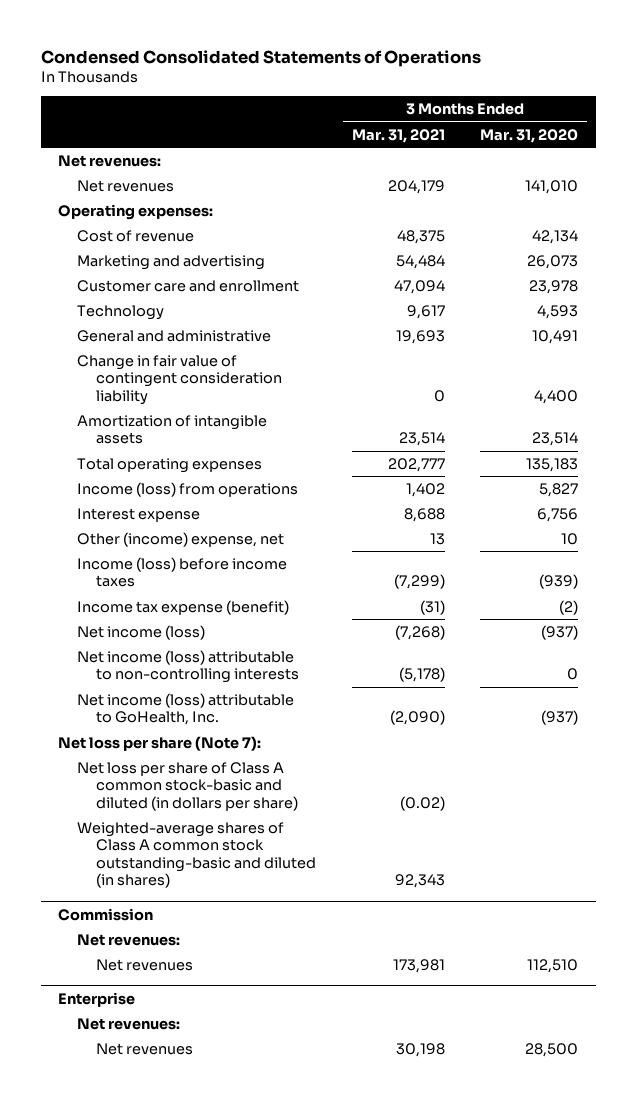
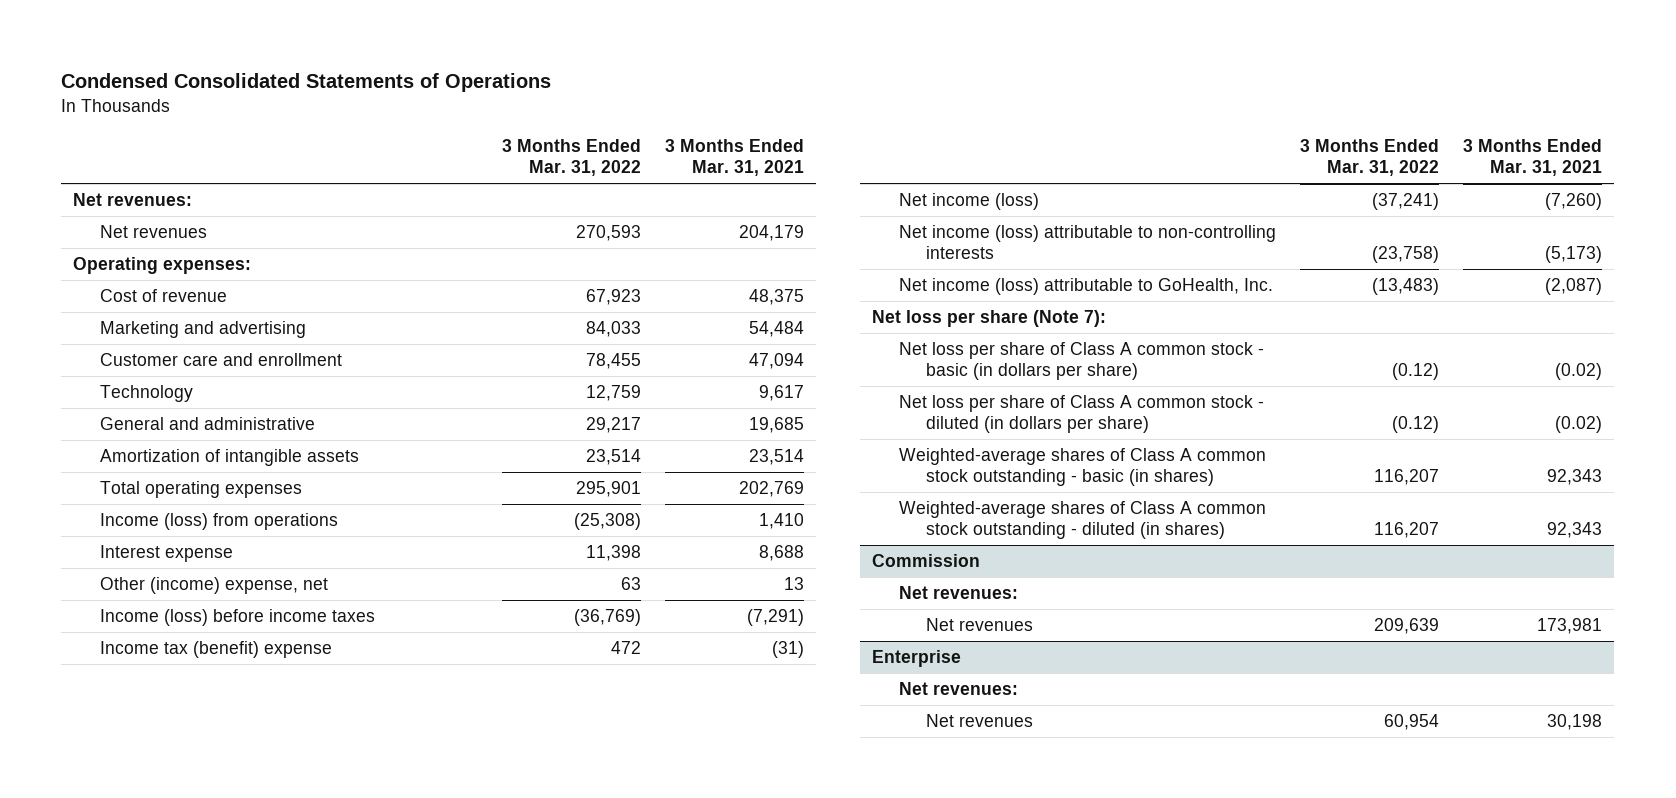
- | 3 Months Ended Mar. 31, 2021 | 3 Months Ended Mar. 31, 2020
+ | 3 Months Ended Mar. 31, 2022 | 3 Months Ended Mar. 31, 2021
- General and administrative | 19,693 | 10,491
- Change in fair value of contingent consideration liability | 0 | 4,400
+ General and administrative | 29,217 | 19,685
- Total operating expenses | 202,777 | 135,183
- Income (loss) from operations | 1,402 | 5,827
+ Total operating expenses | 295,901 | 202,769
+ Income (loss) from operations | (25,308) | 1,410
- Income (loss) before income taxes | (7,299) | (939)
- Income tax expense (benefit) | (31) | (2)
- Net income (loss) | (7,268) | (937)
- Net income (loss) attributable to non-controlling interests | (5,178) | 0
- Net income (loss) attributable to GoHealth, Inc. | (2,090) | (937)
+ Income (loss) before income taxes | (36,769) | (7,291)
+ Income tax (benefit) expense | 472 | (31)
+ Net income (loss) | (37,241) | (7,260)
+ Net income (loss) attributable to non-controlling interests | (23,758) | (5,173)
+ Net income (loss) attributable to GoHealth, Inc. | (13,483) | (2,087)
- Net loss per share of Class A common stock-basic and diluted (in dollars per share) | (0.02) |
- Weighted-average shares of Class A common stock outstanding-basic and diluted (in shares) | 92,343 |
+ Net loss per share of Class A common stock - basic (in dollars per share) | (0.12) | (0.02)
+ Net loss per share of Class A common stock - diluted (in dollars per share) | (0.12) | (0.02)
+ Weighted-average shares of Class A common stock outstanding - basic (in shares) | 116,207 | 92,343
+ Weighted-average shares of Class A common stock outstanding - diluted (in shares) | 116,207 | 92,343

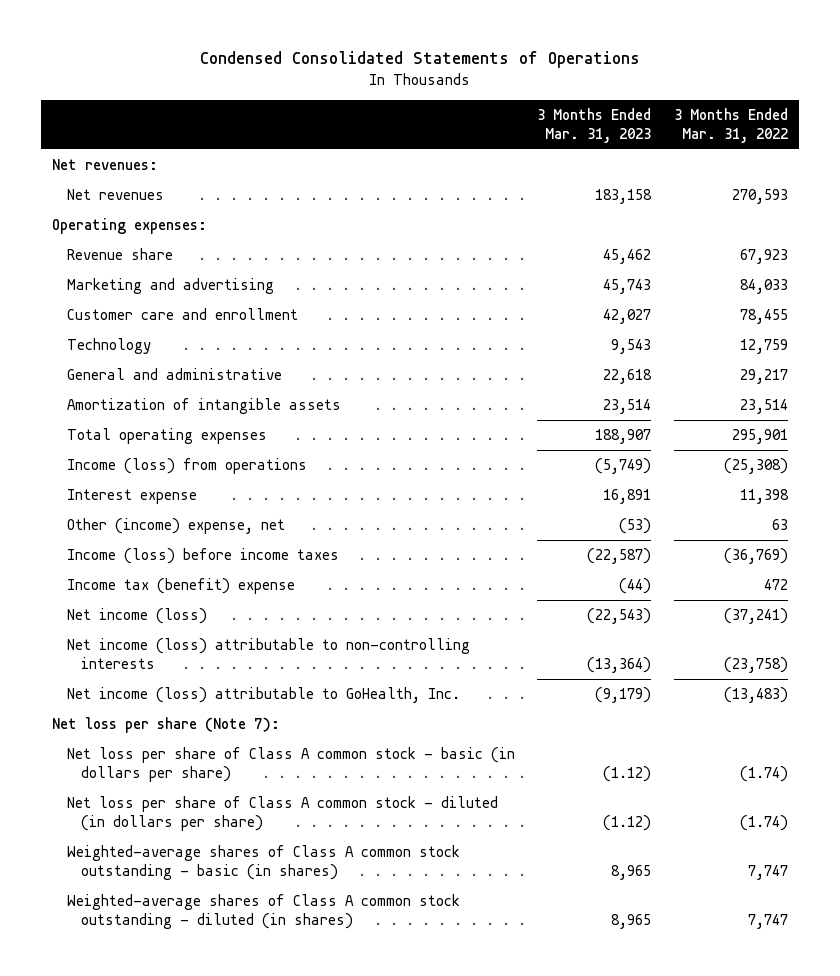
- | 3 Months Ended Mar. 31, 2022 | 3 Months Ended Mar. 31, 2021
+ | 3 Months Ended Mar. 31, 2023 | 3 Months Ended Mar. 31, 2022
- Cost of revenue | 67,923 | 48,375
+ Revenue share | 45,462 | 67,923
- Net loss per share of Class A common stock - basic (in dollars per share) | (0.12) | (0.02)
- Net loss per share of Class A common stock - diluted (in dollars per share) | (0.12) | (0.02)
- Weighted-average shares of Class A common stock outstanding - basic (in shares) | 116,207 | 92,343
- Weighted-average shares of Class A common stock outstanding - diluted (in shares) | 116,207 | 92,343
- Commission
- Net revenues:
- Net revenues | 209,639 | 173,981
- Enterprise
- Net revenues:
- Net revenues | 60,954 | 30,198
+ Net loss per share of Class A common stock - basic (in dollars per share) | (1.12) | (1.74)
+ Net loss per share of Class A common stock - diluted (in dollars per share) | (1.12) | (1.74)
+ Weighted-average shares of Class A common stock outstanding - basic (in shares) | 8,965 | 7,747
+ Weighted-average shares of Class A common stock outstanding - diluted (in shares) | 8,965 | 7,747

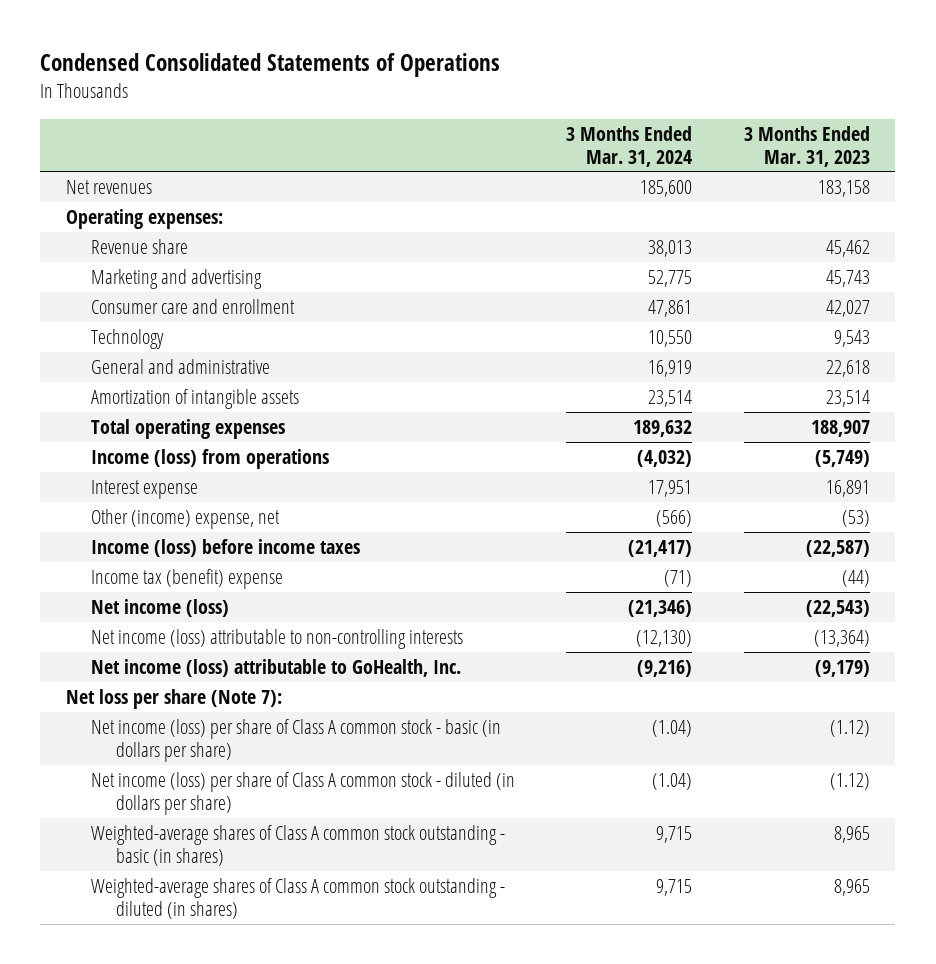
- | 3 Months Ended Mar. 31, 2023 | 3 Months Ended Mar. 31, 2022
+ | 3 Months Ended Mar. 31, 2024 | 3 Months Ended Mar. 31, 2023
- Net revenues:
- Customer care and enrollment | 42,027 | 78,455
+ Consumer care and enrollment | 47,861 | 42,027
- Net loss per share of Class A common stock - basic (in dollars per share) | (1.12) | (1.74)
- Net loss per share of Class A common stock - diluted (in dollars per share) | (1.12) | (1.74)
+ Net income (loss) per share of Class A common stock - basic (in dollars per share) | (1.04) | (1.12)
+ Net income (loss) per share of Class A common stock - diluted (in dollars per share) | (1.04) | (1.12)

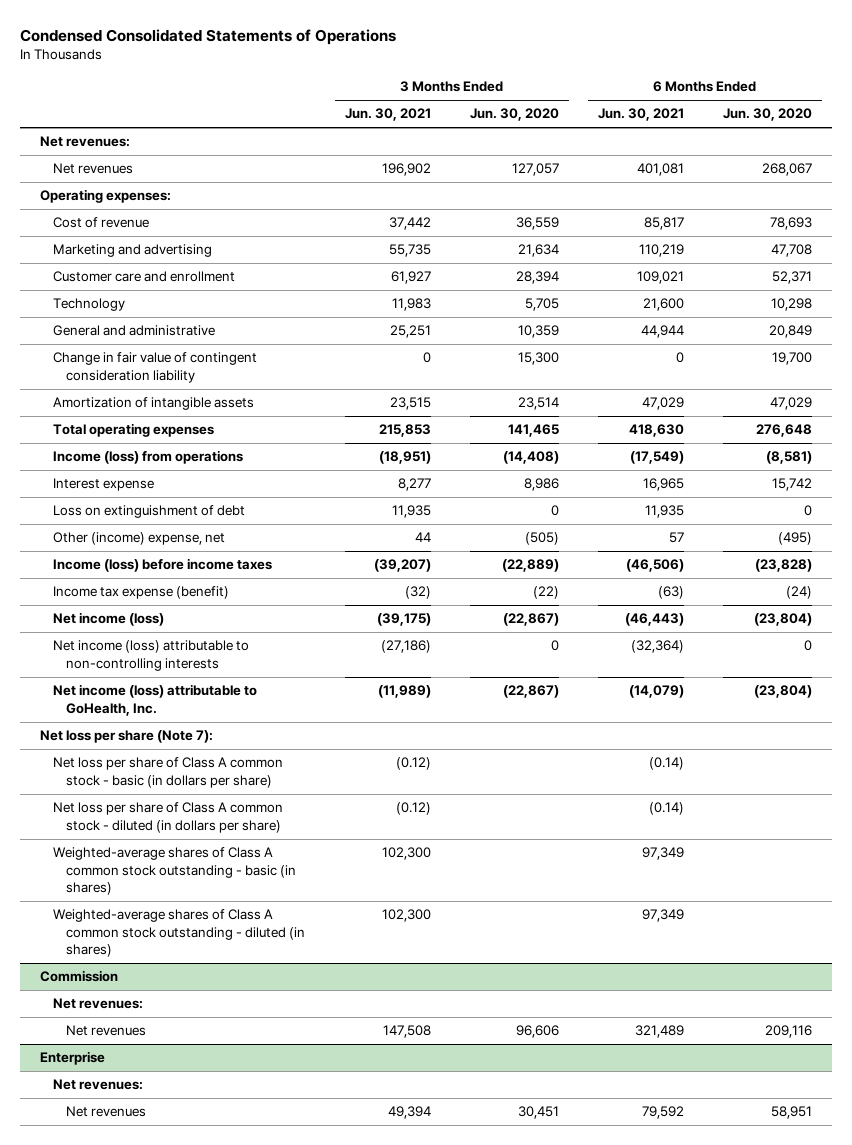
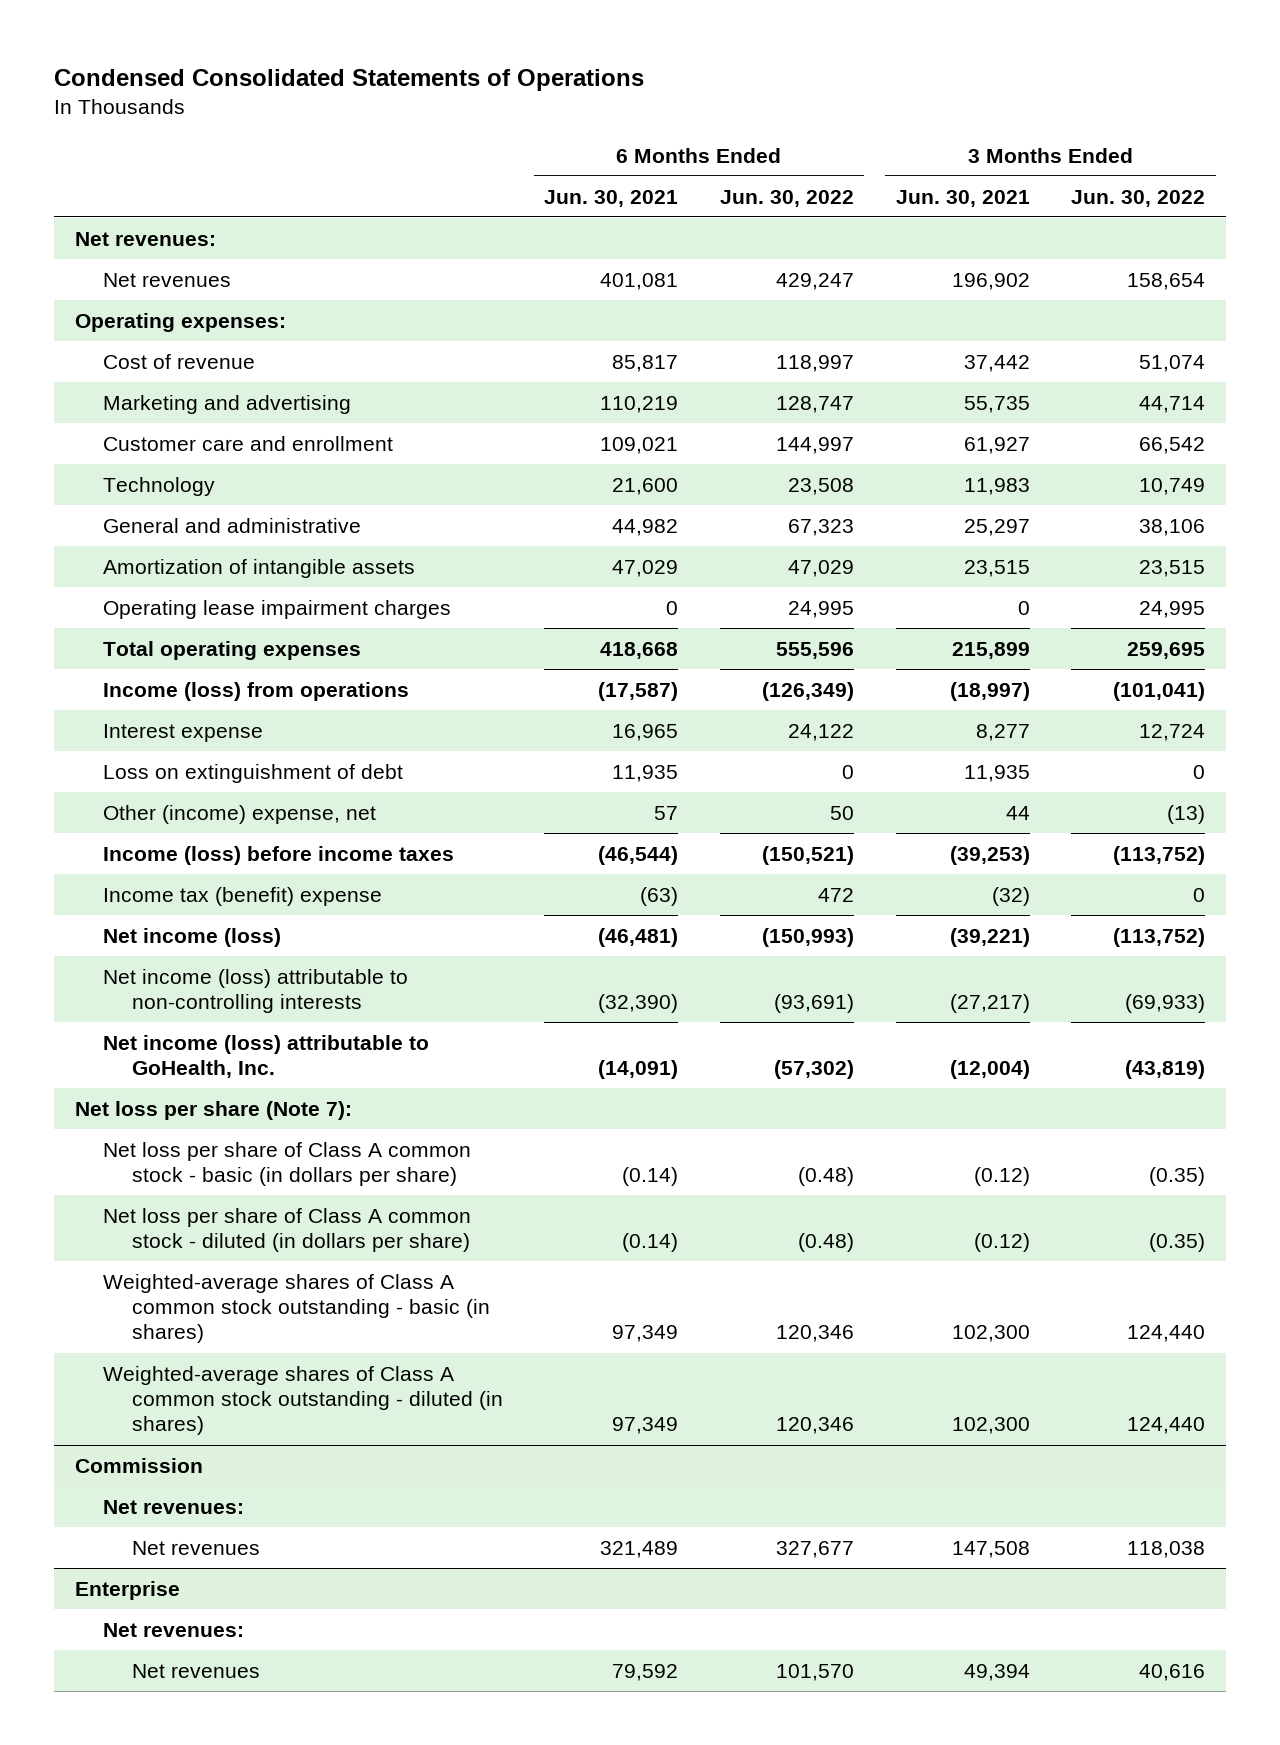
- | 3 Months Ended Jun. 30, 2021 | 3 Months Ended Jun. 30, 2020 | 6 Months Ended Jun. 30, 2021 | 6 Months Ended Jun. 30, 2020
+ | 6 Months Ended Jun. 30, 2021 | 6 Months Ended Jun. 30, 2022 | 3 Months Ended Jun. 30, 2021 | 3 Months Ended Jun. 30, 2022
- General and administrative | 25,251 | 10,359 | 44,944 | 20,849
- Change in fair value of contingent consideration liability | 0 | 15,300 | 0 | 19,700
+ General and administrative | 44,982 | 67,323 | 25,297 | 38,106
- Total operating expenses | 215,853 | 141,465 | 418,630 | 276,648
- Income (loss) from operations | (18,951) | (14,408) | (17,549) | (8,581)
+ Operating lease impairment charges | 0 | 24,995 | 0 | 24,995
+ Total operating expenses | 418,668 | 555,596 | 215,899 | 259,695
+ Income (loss) from operations | (17,587) | (126,349) | (18,997) | (101,041)
- Income (loss) before income taxes | (39,207) | (22,889) | (46,506) | (23,828)
- Income tax expense (benefit) | (32) | (22) | (63) | (24)
- Net income (loss) | (39,175) | (22,867) | (46,443) | (23,804)
- Net income (loss) attributable to non-controlling interests | (27,186) | 0 | (32,364) | 0
- Net income (loss) attributable to GoHealth, Inc. | (11,989) | (22,867) | (14,079) | (23,804)
+ Income (loss) before income taxes | (46,544) | (150,521) | (39,253) | (113,752)
+ Income tax (benefit) expense | (63) | 472 | (32) | 0
+ Net income (loss) | (46,481) | (150,993) | (39,221) | (113,752)
+ Net income (loss) attributable to non-controlling interests | (32,390) | (93,691) | (27,217) | (69,933)
+ Net income (loss) attributable to GoHealth, Inc. | (14,091) | (57,302) | (12,004) | (43,819)

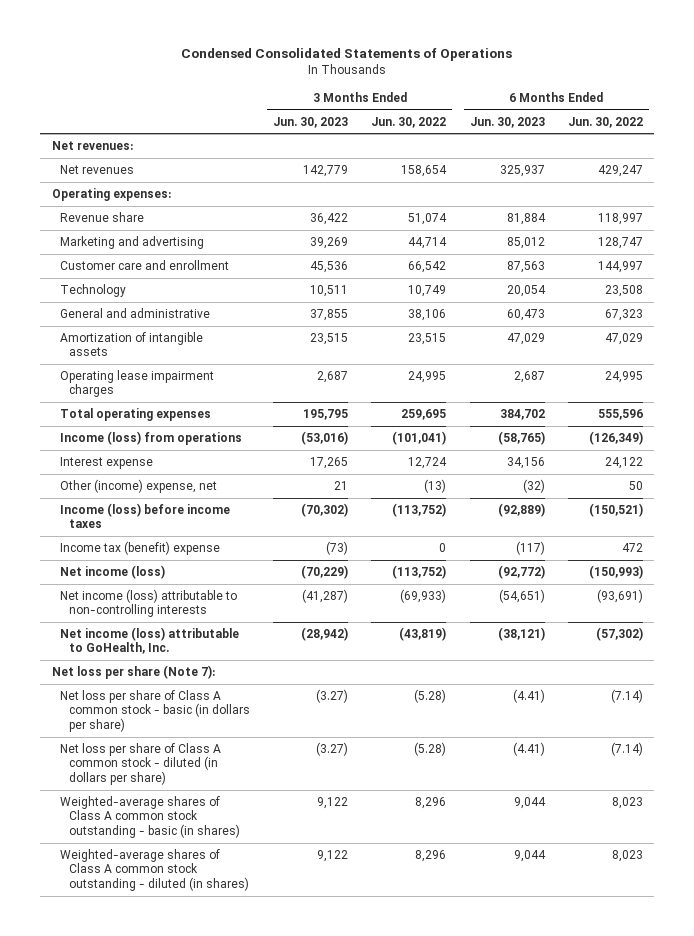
- | 6 Months Ended Jun. 30, 2021 | 6 Months Ended Jun. 30, 2022 | 3 Months Ended Jun. 30, 2021 | 3 Months Ended Jun. 30, 2022
+ | 3 Months Ended Jun. 30, 2023 | 3 Months Ended Jun. 30, 2022 | 6 Months Ended Jun. 30, 2023 | 6 Months Ended Jun. 30, 2022
- Cost of revenue | 85,817 | 118,997 | 37,442 | 51,074
+ Revenue share | 36,422 | 51,074 | 81,884 | 118,997
- Loss on extinguishment of debt | 11,935 | 0 | 11,935 | 0
- Net loss per share of Class A common stock - basic (in dollars per share) | (0.14) | (0.48) | (0.12) | (0.35)
- Net loss per share of Class A common stock - diluted (in dollars per share) | (0.14) | (0.48) | (0.12) | (0.35)
- Weighted-average shares of Class A common stock outstanding - basic (in shares) | 97,349 | 120,346 | 102,300 | 124,440
- Weighted-average shares of Class A common stock outstanding - diluted (in shares) | 97,349 | 120,346 | 102,300 | 124,440
- Commission
- Net revenues:
- Net revenues | 321,489 | 327,677 | 147,508 | 118,038
- Enterprise
- Net revenues:
- Net revenues | 79,592 | 101,570 | 49,394 | 40,616
+ Net loss per share of Class A common stock - basic (in dollars per share) | (3.27) | (5.28) | (4.41) | (7.14)
+ Net loss per share of Class A common stock - diluted (in dollars per share) | (3.27) | (5.28) | (4.41) | (7.14)
+ Weighted-average shares of Class A common stock outstanding - basic (in shares) | 9,122 | 8,296 | 9,044 | 8,023
+ Weighted-average shares of Class A common stock outstanding - diluted (in shares) | 9,122 | 8,296 | 9,044 | 8,023

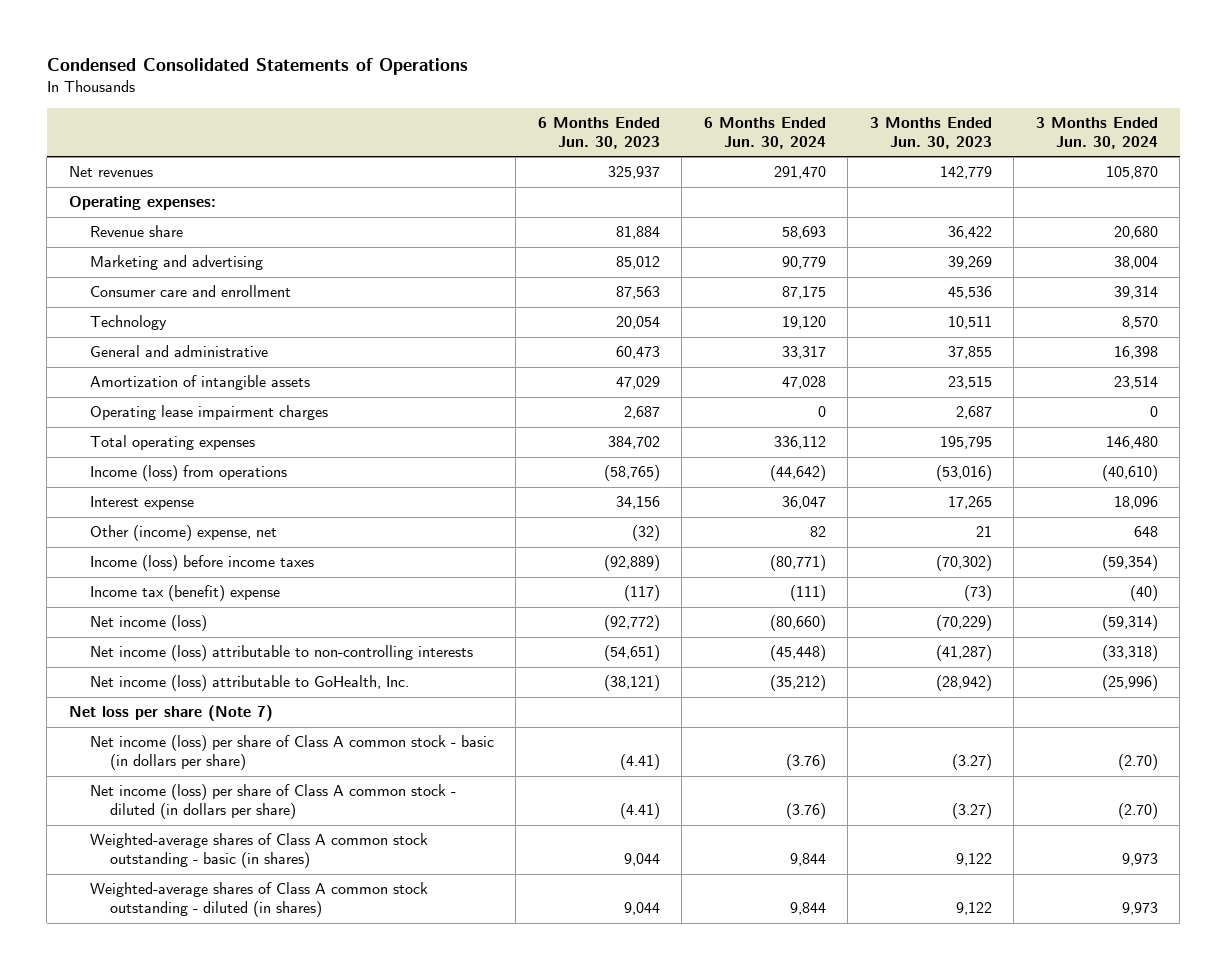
- | 3 Months Ended Jun. 30, 2023 | 3 Months Ended Jun. 30, 2022 | 6 Months Ended Jun. 30, 2023 | 6 Months Ended Jun. 30, 2022
+ | 6 Months Ended Jun. 30, 2023 | 6 Months Ended Jun. 30, 2024 | 3 Months Ended Jun. 30, 2023 | 3 Months Ended Jun. 30, 2024
- Net revenues:
- Customer care and enrollment | 45,536 | 66,542 | 87,563 | 144,997
+ Consumer care and enrollment | 87,563 | 87,175 | 45,536 | 39,314
- Net loss per share (Note 7):
- Net loss per share of Class A common stock - basic (in dollars per share) | (3.27) | (5.28) | (4.41) | (7.14)
- Net loss per share of Class A common stock - diluted (in dollars per share) | (3.27) | (5.28) | (4.41) | (7.14)
+ Net loss per share (Note 7)
+ Net income (loss) per share of Class A common stock - basic (in dollars per share) | (4.41) | (3.76) | (3.27) | (2.70)
+ Net income (loss) per share of Class A common stock - diluted (in dollars per share) | (4.41) | (3.76) | (3.27) | (2.70)

